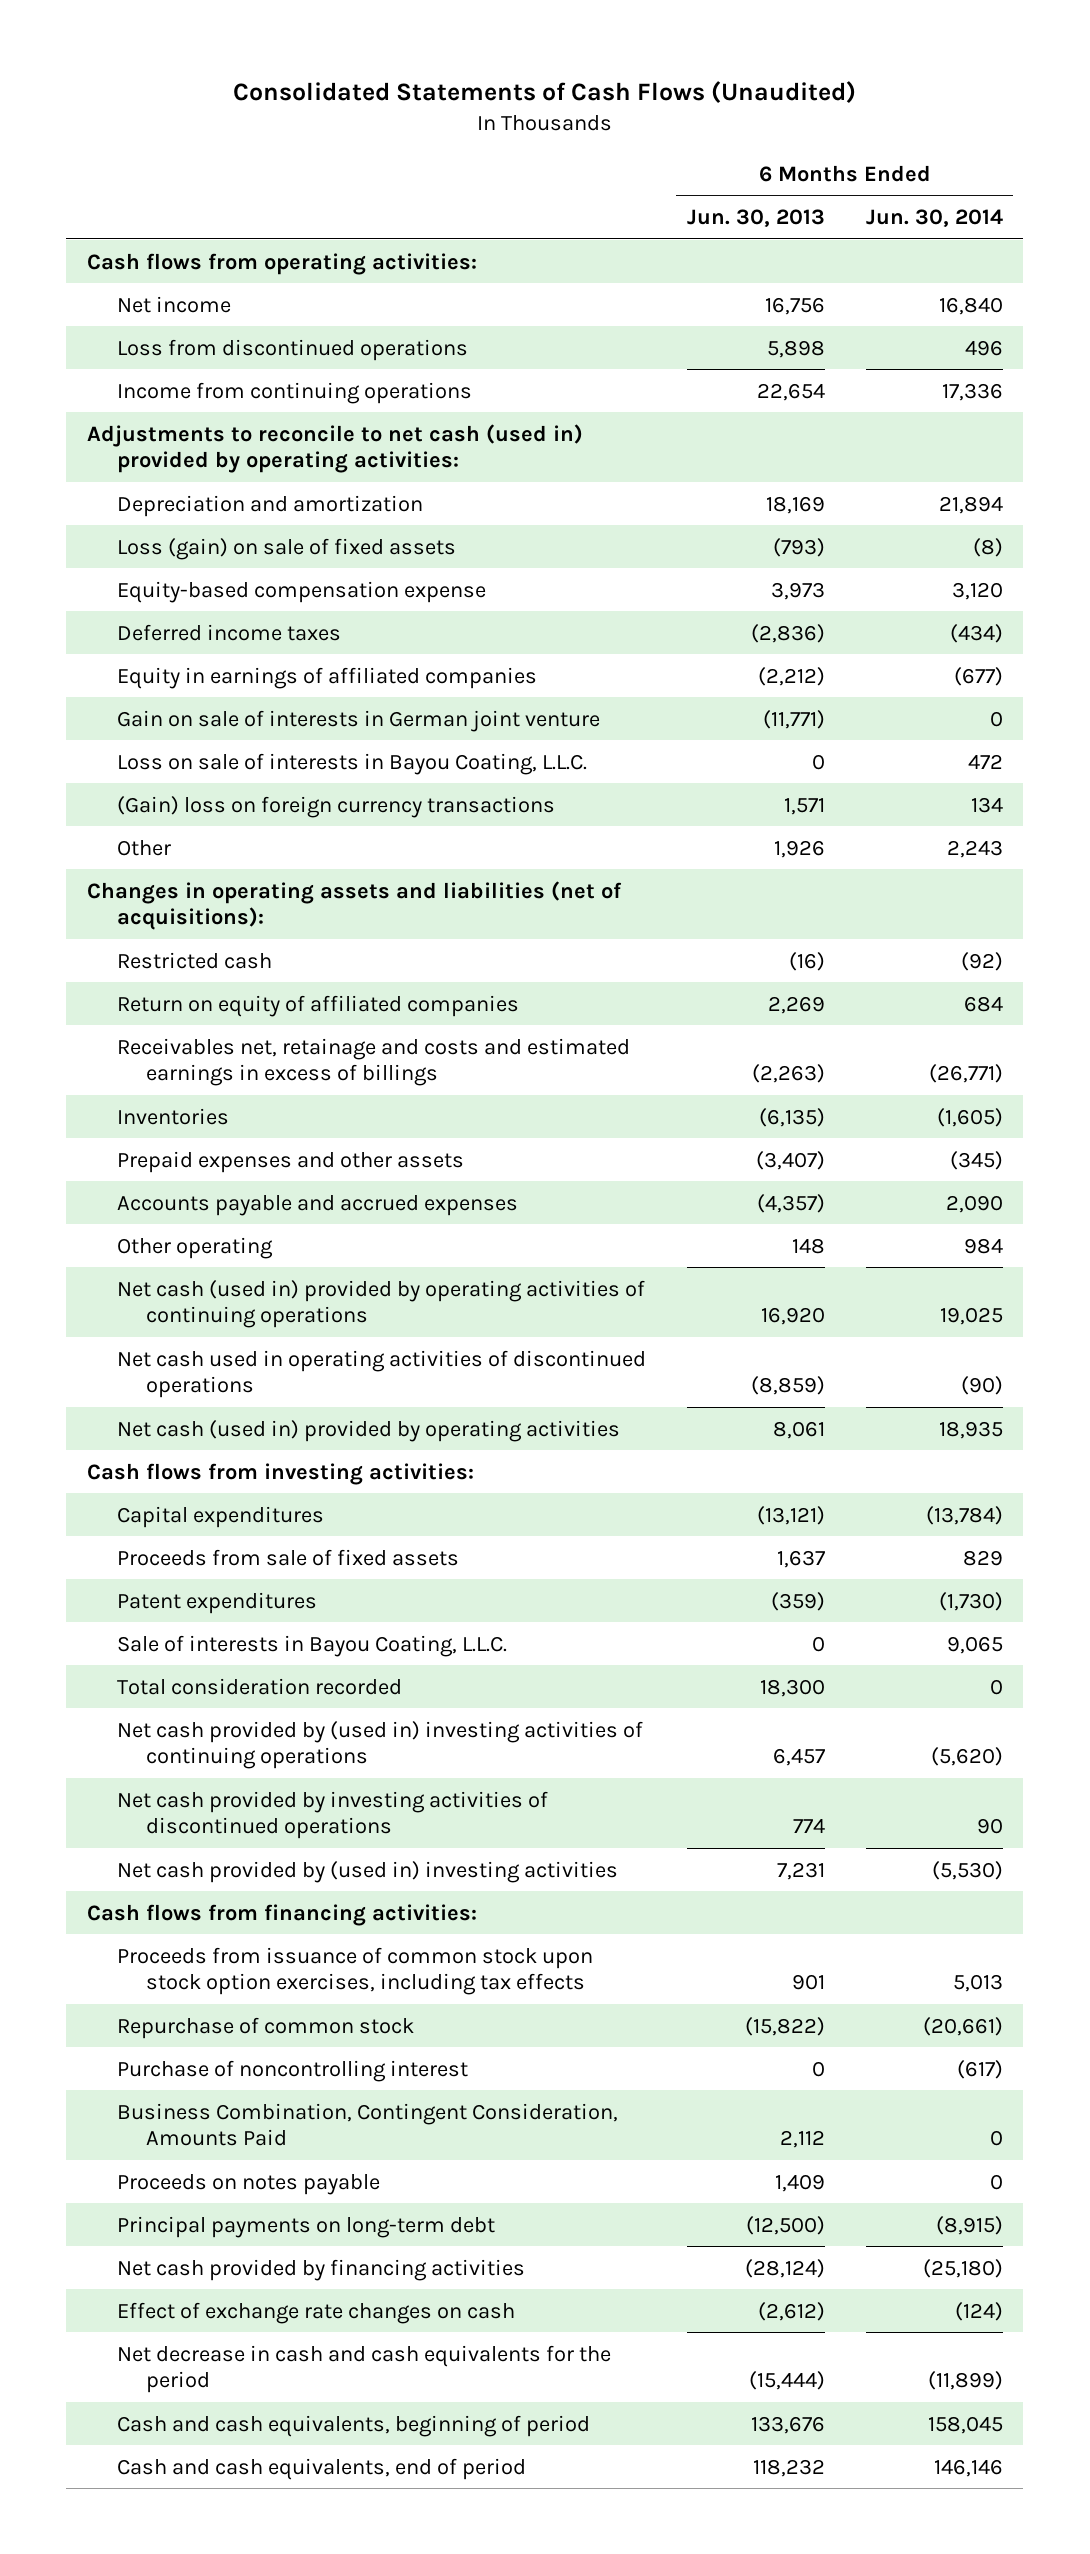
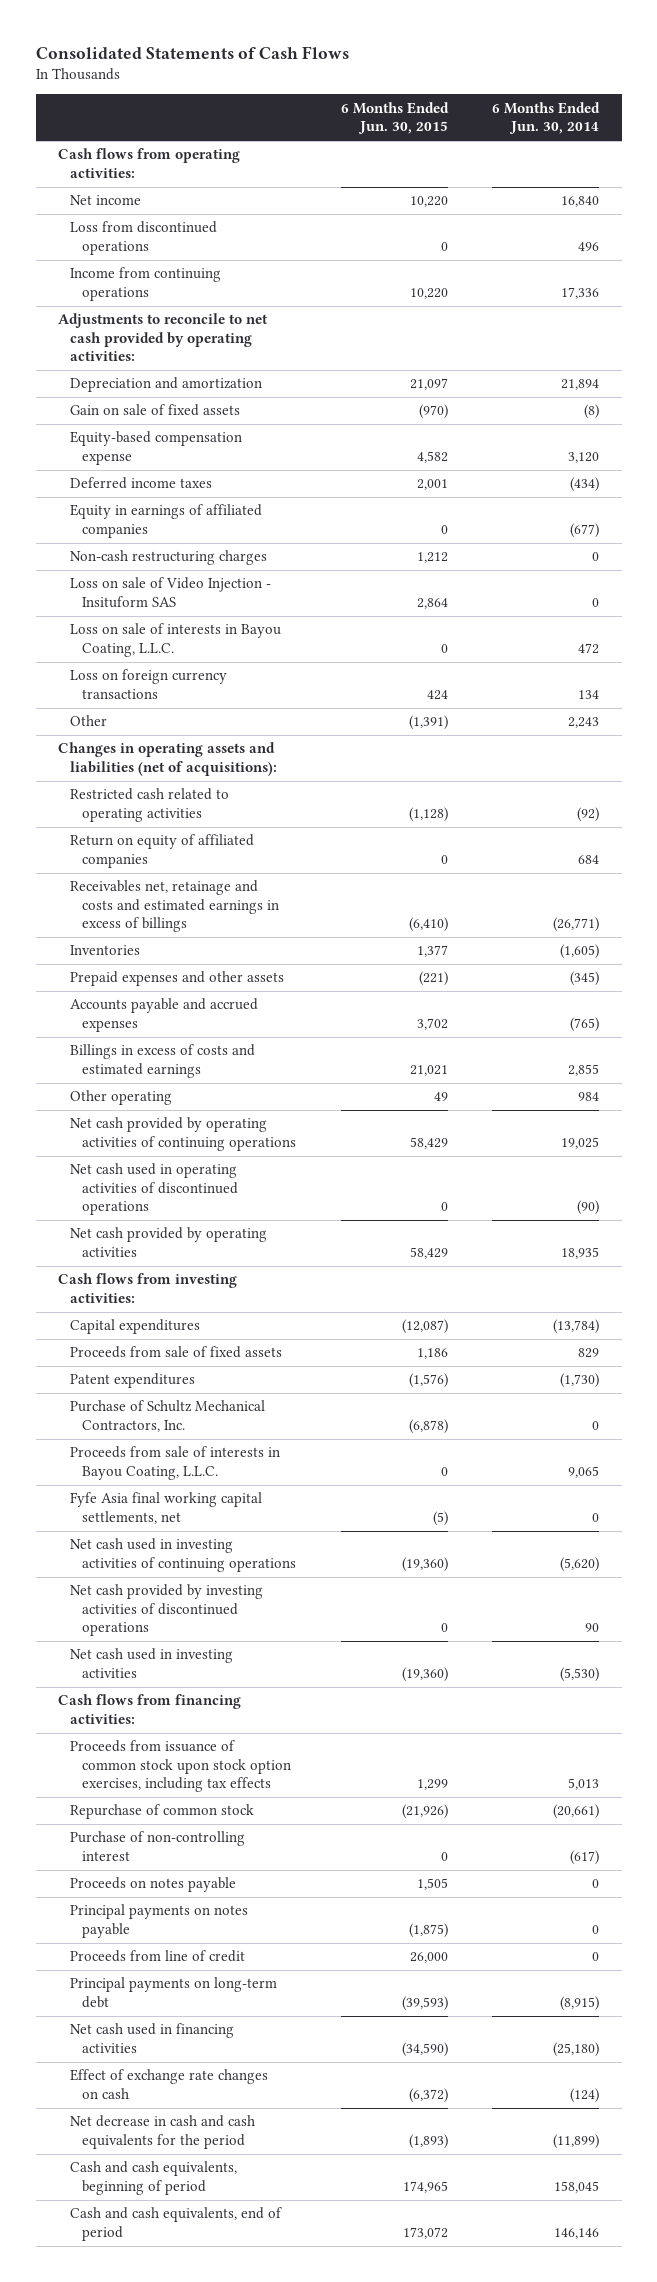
- Consolidated Statements of Cash Flows (Unaudited)
+ Consolidated Statements of Cash Flows
- | 6 Months Ended Jun. 30, 2013 | 6 Months Ended Jun. 30, 2014
+ | 6 Months Ended Jun. 30, 2015 | 6 Months Ended Jun. 30, 2014
- Adjustments to reconcile to net cash (used in) provided by operating activities:
+ Adjustments to reconcile to net cash provided by operating activities:
- Loss (gain) on sale of fixed assets | (793) | (8)
+ Gain on sale of fixed assets | (970) | (8)
- Gain on sale of interests in German joint venture | (11,771) | 0
+ Non-cash restructuring charges | 1,212 | 0
+ Loss on sale of Video Injection - Insituform SAS | 2,864 | 0
- (Gain) loss on foreign currency transactions | 1,571 | 134
+ Loss on foreign currency transactions | 424 | 134
- Restricted cash | (16) | (92)
+ Restricted cash related to operating activities | (1,128) | (92)
- Accounts payable and accrued expenses | (4,357) | 2,090
+ Accounts payable and accrued expenses | 3,702 | (765)
+ Billings in excess of costs and estimated earnings | 21,021 | 2,855
- Net cash (used in) provided by operating activities of continuing operations | 16,920 | 19,025
+ Net cash provided by operating activities of continuing operations | 58,429 | 19,025
- Net cash (used in) provided by operating activities | 8,061 | 18,935
+ Net cash provided by operating activities | 58,429 | 18,935
- Sale of interests in Bayou Coating, L.L.C. | 0 | 9,065
- Total consideration recorded | 18,300 | 0
- Net cash provided by (used in) investing activities of continuing operations | 6,457 | (5,620)
+ Purchase of Schultz Mechanical Contractors, Inc. | (6,878) | 0
+ Proceeds from sale of interests in Bayou Coating, L.L.C. | 0 | 9,065
+ Fyfe Asia final working capital settlements, net | (5) | 0
+ Net cash used in investing activities of continuing operations | (19,360) | (5,620)
- Net cash provided by (used in) investing activities | 7,231 | (5,530)
+ Net cash used in investing activities | (19,360) | (5,530)
- Purchase of noncontrolling interest | 0 | (617)
- Business Combination, Contingent Consideration, Amounts Paid | 2,112 | 0
+ Purchase of non-controlling interest | 0 | (617)
+ Principal payments on notes payable | (1,875) | 0
+ Proceeds from line of credit | 26,000 | 0
- Net cash provided by financing activities | (28,124) | (25,180)
+ Net cash used in financing activities | (34,590) | (25,180)

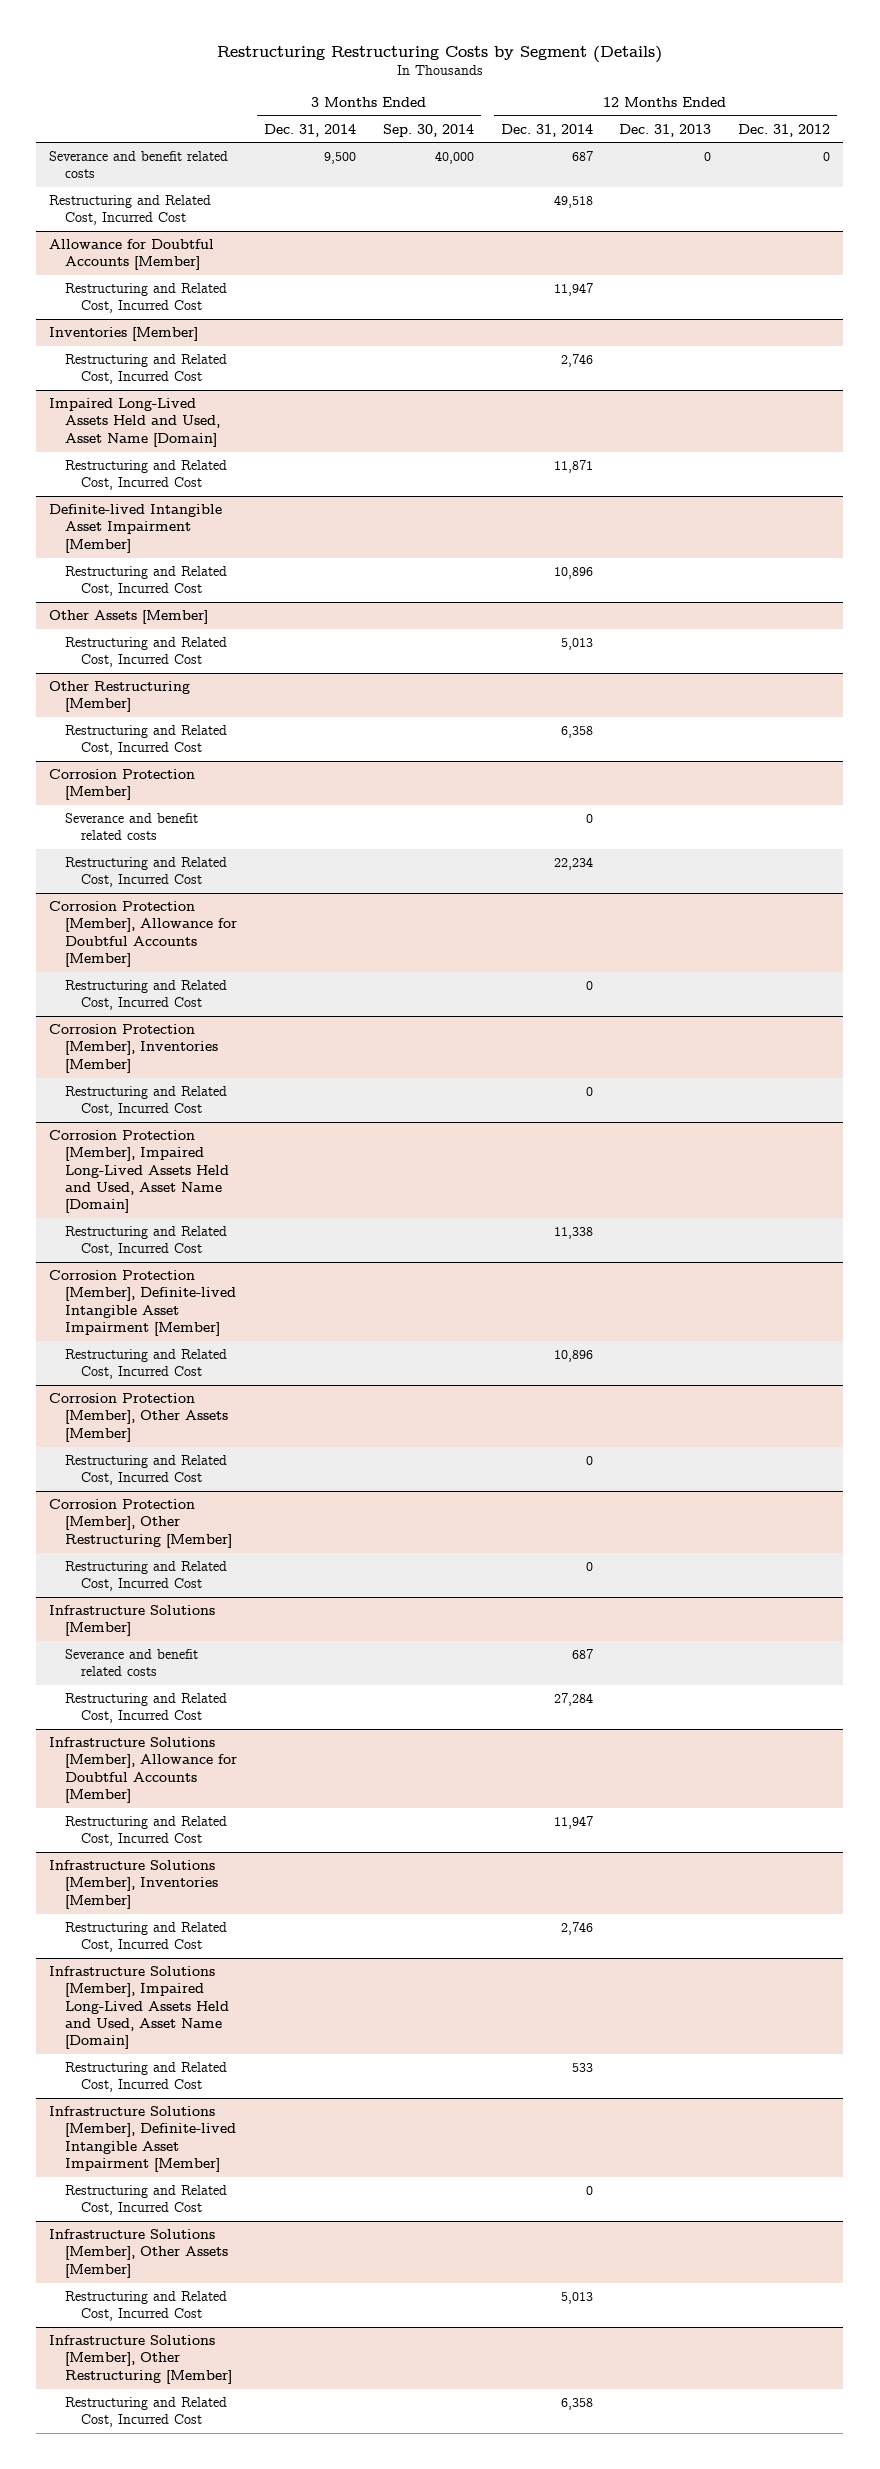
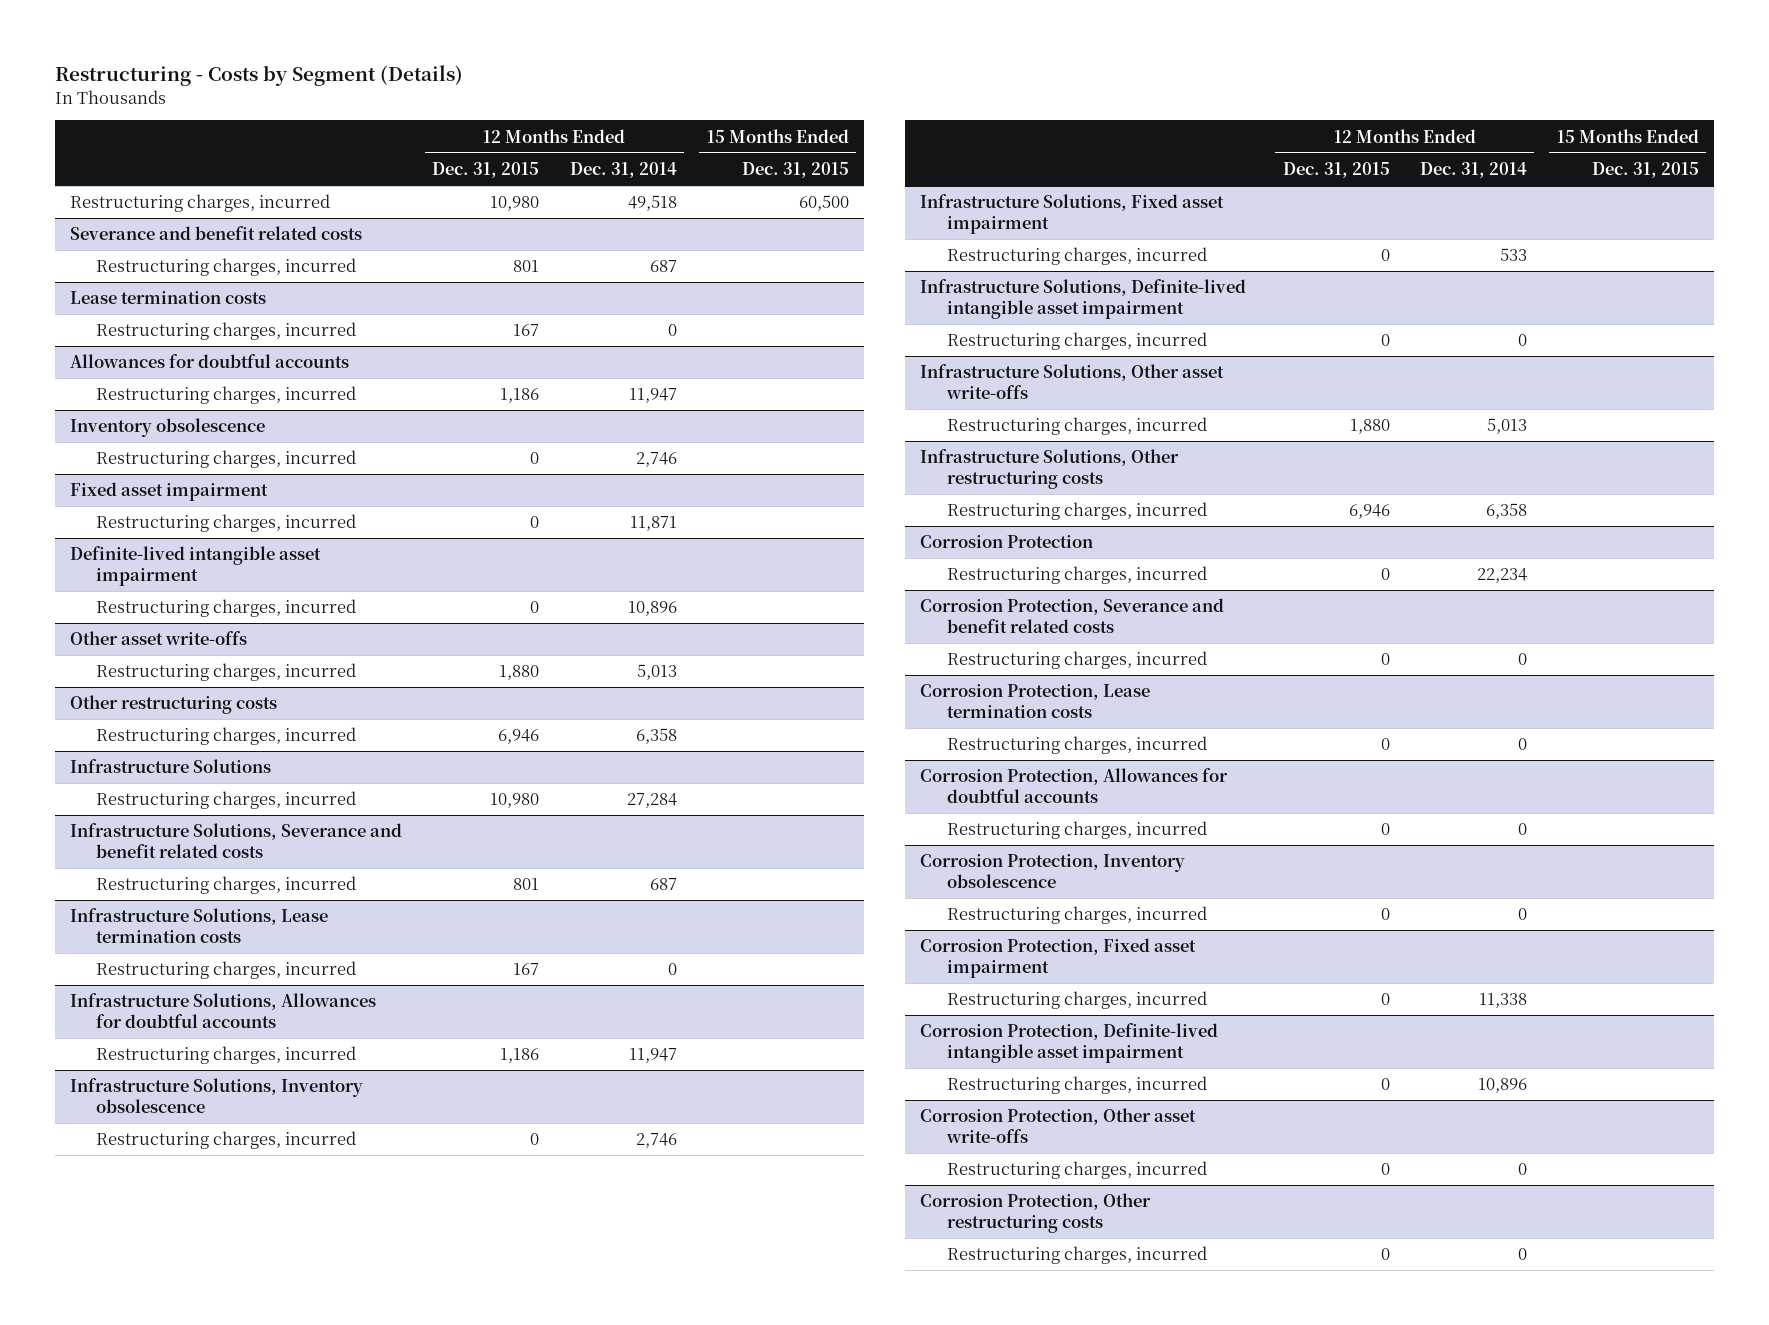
- Restructuring Restructuring Costs by Segment (Details)
+ Restructuring - Costs by Segment (Details)
- | 3 Months Ended Dec. 31, 2014 | 3 Months Ended Sep. 30, 2014 | 12 Months Ended Dec. 31, 2014 | 12 Months Ended Dec. 31, 2013 | 12 Months Ended Dec. 31, 2012
+ | 12 Months Ended Dec. 31, 2015 | 12 Months Ended Dec. 31, 2014 | 15 Months Ended Dec. 31, 2015
- Severance and benefit related costs | 9,500 | 40,000 | 687 | 0 | 0
- Restructuring and Related Cost, Incurred Cost | | | 49,518 | |
- Allowance for Doubtful Accounts [Member]
- Restructuring and Related Cost, Incurred Cost | | | 11,947 | |
- Inventories [Member]
- Restructuring and Related Cost, Incurred Cost | | | 2,746 | |
- Impaired Long-Lived Assets Held and Used, Asset Name [Domain]
- Restructuring and Related Cost, Incurred Cost | | | 11,871 | |
- Definite-lived Intangible Asset Impairment [Member]
- Restructuring and Related Cost, Incurred Cost | | | 10,896 | |
- Other Assets [Member]
- Restructuring and Related Cost, Incurred Cost | | | 5,013 | |
- Other Restructuring [Member]
- Restructuring and Related Cost, Incurred Cost | | | 6,358 | |
- Corrosion Protection [Member]
- Severance and benefit related costs | | | 0 | |
- Restructuring and Related Cost, Incurred Cost | | | 22,234 | |
- Corrosion Protection [Member], Allowance for Doubtful Accounts [Member]
- Restructuring and Related Cost, Incurred Cost | | | 0 | |
- Corrosion Protection [Member], Inventories [Member]
- Restructuring and Related Cost, Incurred Cost | | | 0 | |
- Corrosion Protection [Member], Impaired Long-Lived Assets Held and Used, Asset Name [Domain]
- Restructuring and Related Cost, Incurred Cost | | | 11,338 | |
- Corrosion Protection [Member], Definite-lived Intangible Asset Impairment [Member]
- Restructuring and Related Cost, Incurred Cost | | | 10,896 | |
- Corrosion Protection [Member], Other Assets [Member]
- Restructuring and Related Cost, Incurred Cost | | | 0 | |
- Corrosion Protection [Member], Other Restructuring [Member]
- Restructuring and Related Cost, Incurred Cost | | | 0 | |
- Infrastructure Solutions [Member]
- Severance and benefit related costs | | | 687 | |
- Restructuring and Related Cost, Incurred Cost | | | 27,284 | |
- Infrastructure Solutions [Member], Allowance for Doubtful Accounts [Member]
- Restructuring and Related Cost, Incurred Cost | | | 11,947 | |
- Infrastructure Solutions [Member], Inventories [Member]
- Restructuring and Related Cost, Incurred Cost | | | 2,746 | |
- Infrastructure Solutions [Member], Impaired Long-Lived Assets Held and Used, Asset Name [Domain]
- Restructuring and Related Cost, Incurred Cost | | | 533 | |
- Infrastructure Solutions [Member], Definite-lived Intangible Asset Impairment [Member]
- Restructuring and Related Cost, Incurred Cost | | | 0 | |
- Infrastructure Solutions [Member], Other Assets [Member]
- Restructuring and Related Cost, Incurred Cost | | | 5,013 | |
- Infrastructure Solutions [Member], Other Restructuring [Member]
- Restructuring and Related Cost, Incurred Cost | | | 6,358 | |
+ Restructuring charges, incurred | 10,980 | 49,518 | 60,500
+ Severance and benefit related costs
+ Restructuring charges, incurred | 801 | 687 |
+ Lease termination costs
+ Restructuring charges, incurred | 167 | 0 |
+ Allowances for doubtful accounts
+ Restructuring charges, incurred | 1,186 | 11,947 |
+ Inventory obsolescence
+ Restructuring charges, incurred | 0 | 2,746 |
+ Fixed asset impairment
+ Restructuring charges, incurred | 0 | 11,871 |
+ Definite-lived intangible asset impairment
+ Restructuring charges, incurred | 0 | 10,896 |
+ Other asset write-offs
+ Restructuring charges, incurred | 1,880 | 5,013 |
+ Other restructuring costs
+ Restructuring charges, incurred | 6,946 | 6,358 |
+ Infrastructure Solutions
+ Restructuring charges, incurred | 10,980 | 27,284 |
+ Infrastructure Solutions, Severance and benefit related costs
+ Restructuring charges, incurred | 801 | 687 |
+ Infrastructure Solutions, Lease termination costs
+ Restructuring charges, incurred | 167 | 0 |
+ Infrastructure Solutions, Allowances for doubtful accounts
+ Restructuring charges, incurred | 1,186 | 11,947 |
+ Infrastructure Solutions, Inventory obsolescence
+ Restructuring charges, incurred | 0 | 2,746 |
+ Infrastructure Solutions, Fixed asset impairment
+ Restructuring charges, incurred | 0 | 533 |
+ Infrastructure Solutions, Definite-lived intangible asset impairment
+ Restructuring charges, incurred | 0 | 0 |
+ Infrastructure Solutions, Other asset write-offs
+ Restructuring charges, incurred | 1,880 | 5,013 |
+ Infrastructure Solutions, Other restructuring costs
+ Restructuring charges, incurred | 6,946 | 6,358 |
+ Corrosion Protection
+ Restructuring charges, incurred | 0 | 22,234 |
+ Corrosion Protection, Severance and benefit related costs
+ Restructuring charges, incurred | 0 | 0 |
+ Corrosion Protection, Lease termination costs
+ Restructuring charges, incurred | 0 | 0 |
+ Corrosion Protection, Allowances for doubtful accounts
+ Restructuring charges, incurred | 0 | 0 |
+ Corrosion Protection, Inventory obsolescence
+ Restructuring charges, incurred | 0 | 0 |
+ Corrosion Protection, Fixed asset impairment
+ Restructuring charges, incurred | 0 | 11,338 |
+ Corrosion Protection, Definite-lived intangible asset impairment
+ Restructuring charges, incurred | 0 | 10,896 |
+ Corrosion Protection, Other asset write-offs
+ Restructuring charges, incurred | 0 | 0 |
+ Corrosion Protection, Other restructuring costs
+ Restructuring charges, incurred | 0 | 0 |

